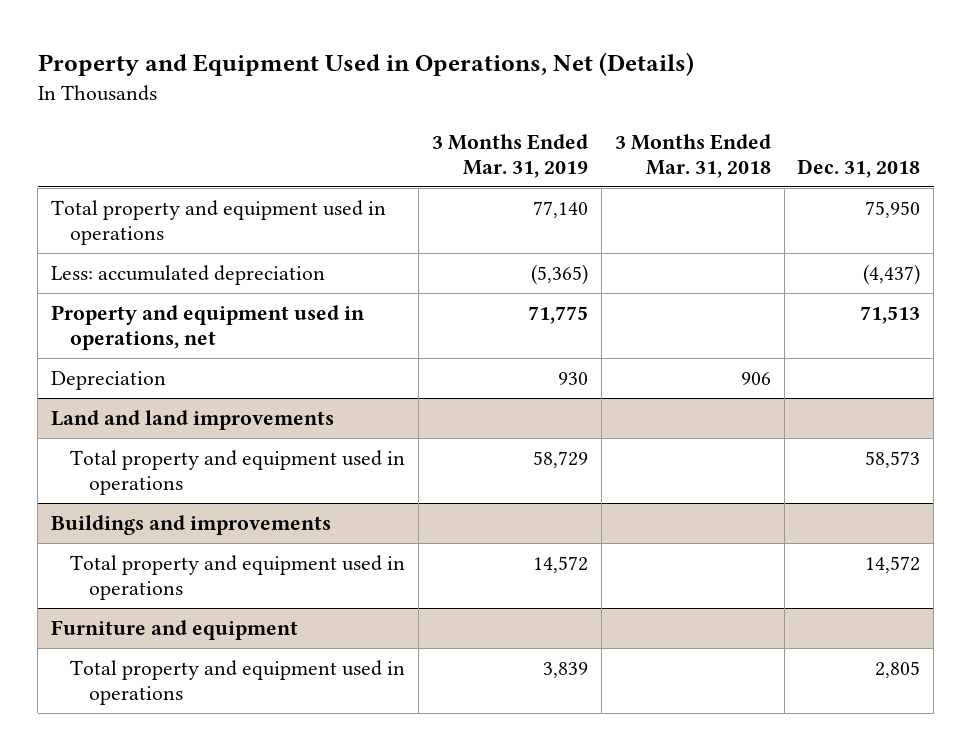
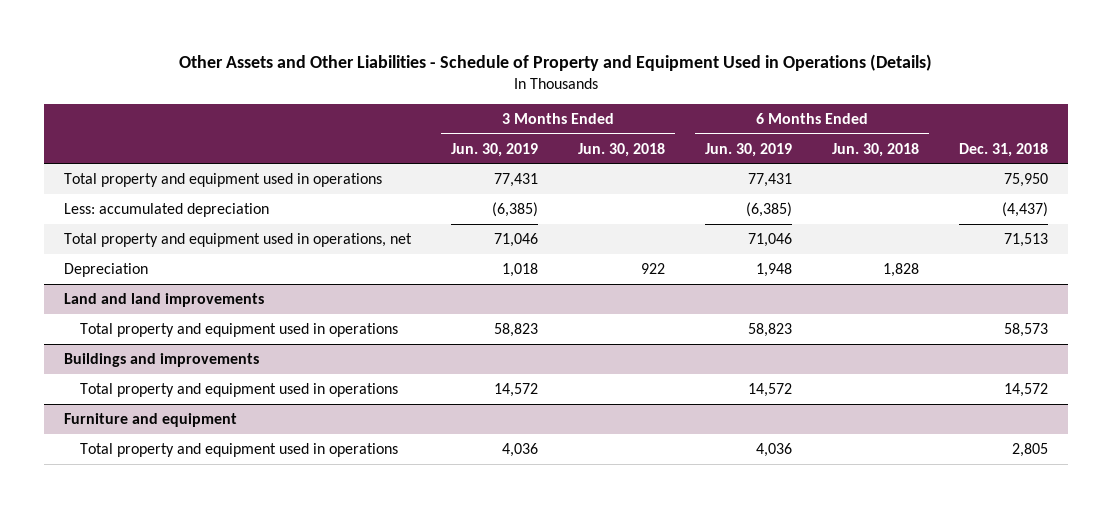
- Property and Equipment Used in Operations, Net (Details)
+ Other Assets and Other Liabilities - Schedule of Property and Equipment Used in Operations (Details)
- | 3 Months Ended Mar. 31, 2019 | 3 Months Ended Mar. 31, 2018 | Dec. 31, 2018
+ | 3 Months Ended Jun. 30, 2019 | 3 Months Ended Jun. 30, 2018 | 6 Months Ended Jun. 30, 2019 | 6 Months Ended Jun. 30, 2018 | Dec. 31, 2018
- Property and equipment used in operations, net | 71,775 | | 71,513
+ Total property and equipment used in operations, net | 71,046 | | 71,046 | | 71,513

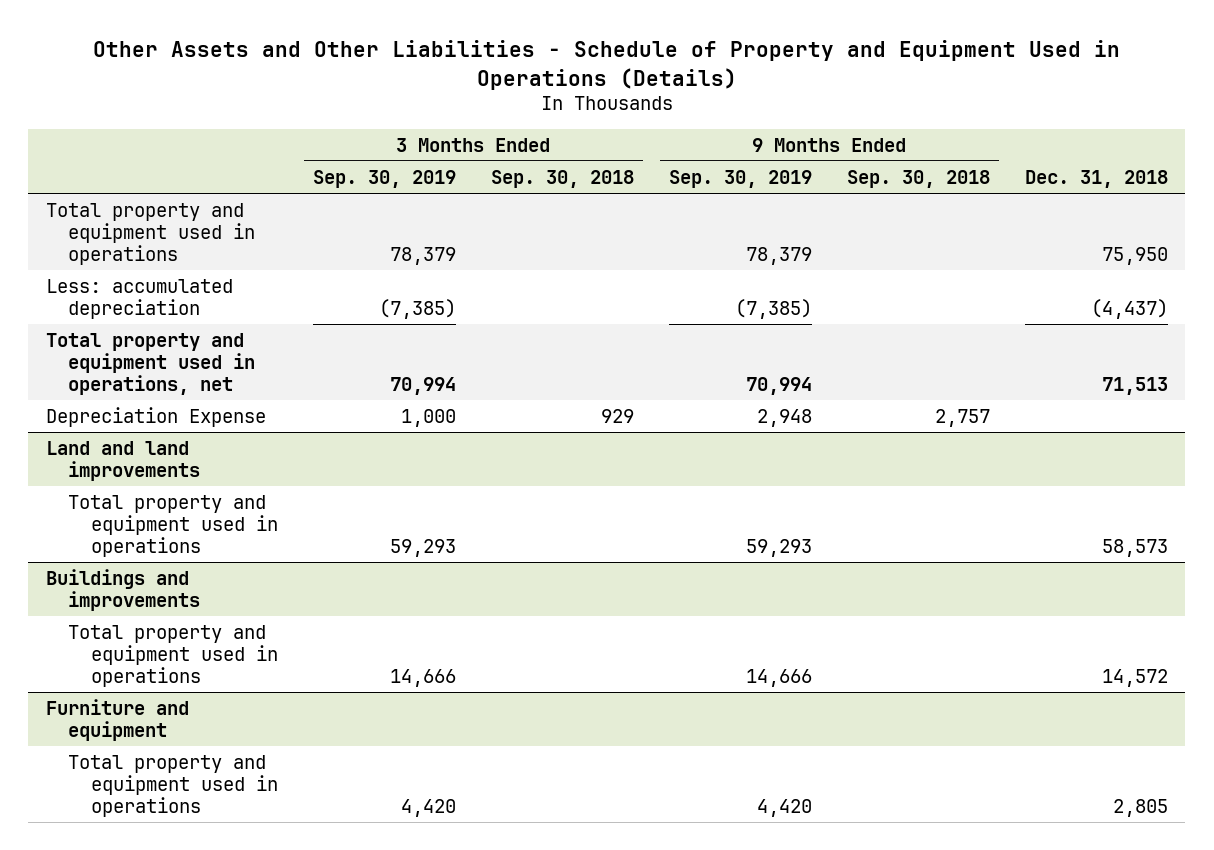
- | 3 Months Ended Jun. 30, 2019 | 3 Months Ended Jun. 30, 2018 | 6 Months Ended Jun. 30, 2019 | 6 Months Ended Jun. 30, 2018 | Dec. 31, 2018
+ | 3 Months Ended Sep. 30, 2019 | 3 Months Ended Sep. 30, 2018 | 9 Months Ended Sep. 30, 2019 | 9 Months Ended Sep. 30, 2018 | Dec. 31, 2018
- Depreciation | 1,018 | 922 | 1,948 | 1,828 |
+ Depreciation Expense | 1,000 | 929 | 2,948 | 2,757 |

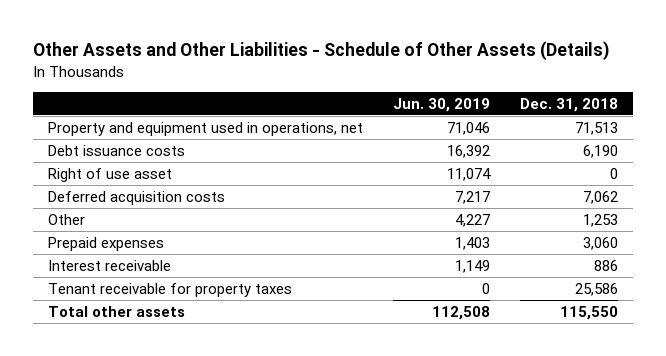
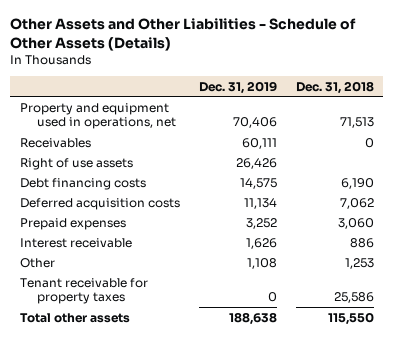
- | Jun. 30, 2019 | Dec. 31, 2018
+ | Dec. 31, 2019 | Dec. 31, 2018
- Debt issuance costs | 16,392 | 6,190
- Right of use asset | 11,074 | 0
+ Receivables | 60,111 | 0
+ Right of use assets | 26,426 |
+ Debt financing costs | 14,575 | 6,190
moved down: Other | 1,108 | 1,253

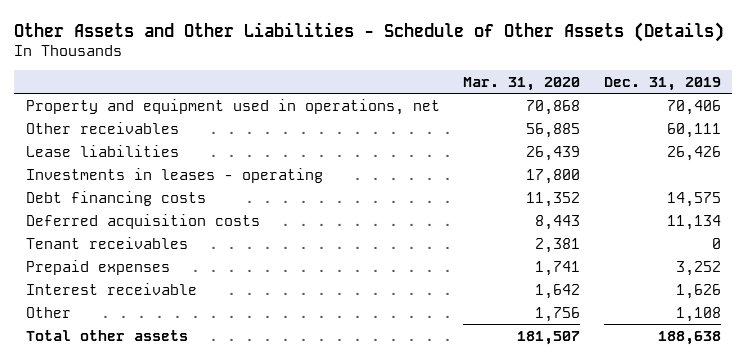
- | Dec. 31, 2019 | Dec. 31, 2018
+ | Mar. 31, 2020 | Dec. 31, 2019
- Receivables | 60,111 | 0
- Right of use assets | 26,426 |
+ Other receivables | 56,885 | 60,111
+ Lease liabilities | 26,439 | 26,426
+ Investments in leases - operating | 17,800 |
+ Tenant receivables | 2,381 | 0
- Tenant receivable for property taxes | 0 | 25,586

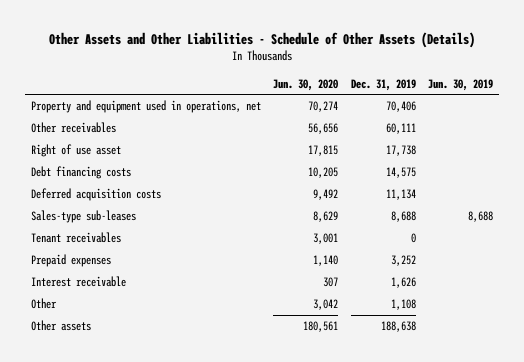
- | Mar. 31, 2020 | Dec. 31, 2019
+ | Jun. 30, 2020 | Dec. 31, 2019 | Jun. 30, 2019
- Lease liabilities | 26,439 | 26,426
- Investments in leases - operating | 17,800 |
+ Right of use asset | 17,815 | 17,738 |
+ Sales-type sub-leases | 8,629 | 8,688 | 8,688
- Total other assets | 181,507 | 188,638
+ Other assets | 180,561 | 188,638 |

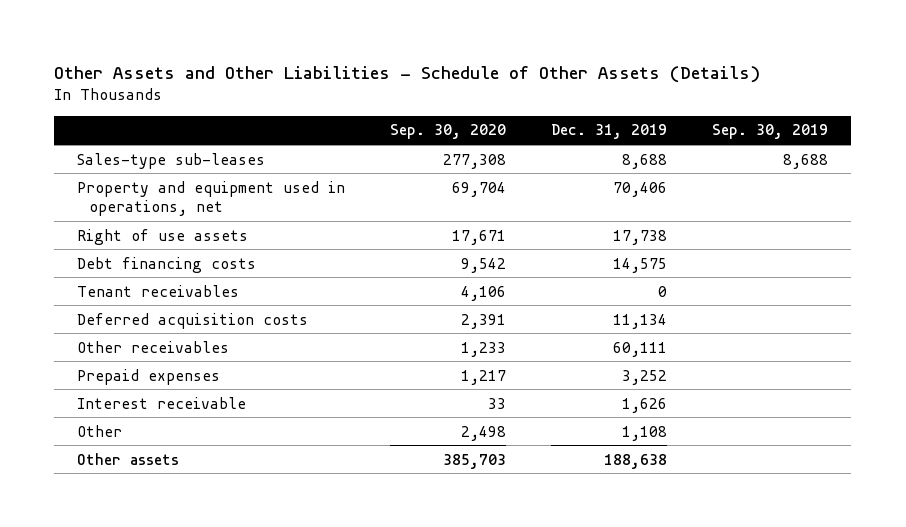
- | Jun. 30, 2020 | Dec. 31, 2019 | Jun. 30, 2019
+ | Sep. 30, 2020 | Dec. 31, 2019 | Sep. 30, 2019
moved up: Sales-type sub-leases | 277,308 | 8,688 | 8,688
- Right of use asset | 17,815 | 17,738 |
+ Right of use assets | 17,671 | 17,738 |
moved down: Deferred acquisition costs | 2,391 | 11,134 |
moved down: Other receivables | 1,233 | 60,111 |

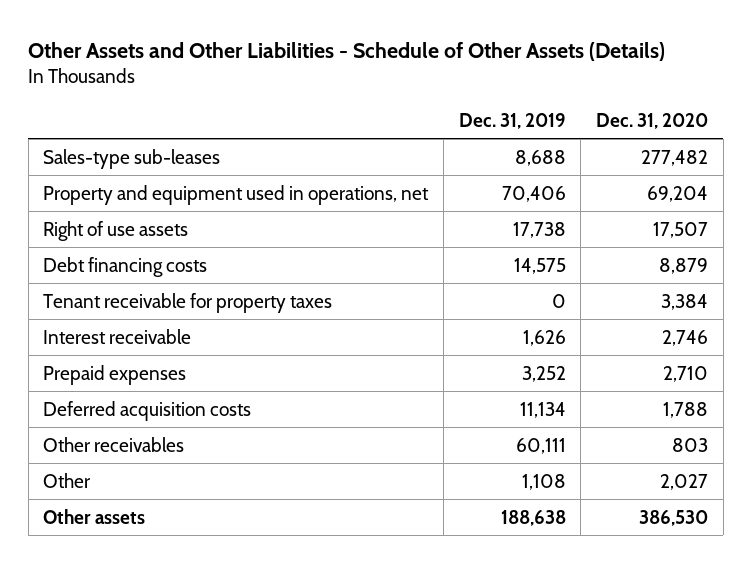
- | Sep. 30, 2020 | Dec. 31, 2019 | Sep. 30, 2019
+ | Dec. 31, 2019 | Dec. 31, 2020
- Tenant receivables | 4,106 | 0 |
+ Tenant receivable for property taxes | 0 | 3,384
moved up: Interest receivable | 1,626 | 2,746
moved up: Prepaid expenses | 3,252 | 2,710

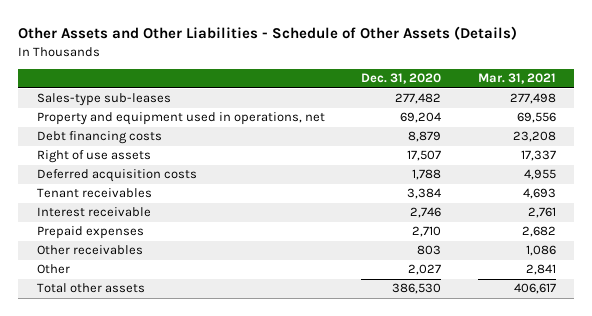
- | Dec. 31, 2019 | Dec. 31, 2020
+ | Dec. 31, 2020 | Mar. 31, 2021
- Tenant receivable for property taxes | 0 | 3,384
moved down: Right of use assets | 17,507 | 17,337
moved up: Deferred acquisition costs | 1,788 | 4,955
+ Tenant receivables | 3,384 | 4,693
- Other assets | 188,638 | 386,530
+ Total other assets | 386,530 | 406,617

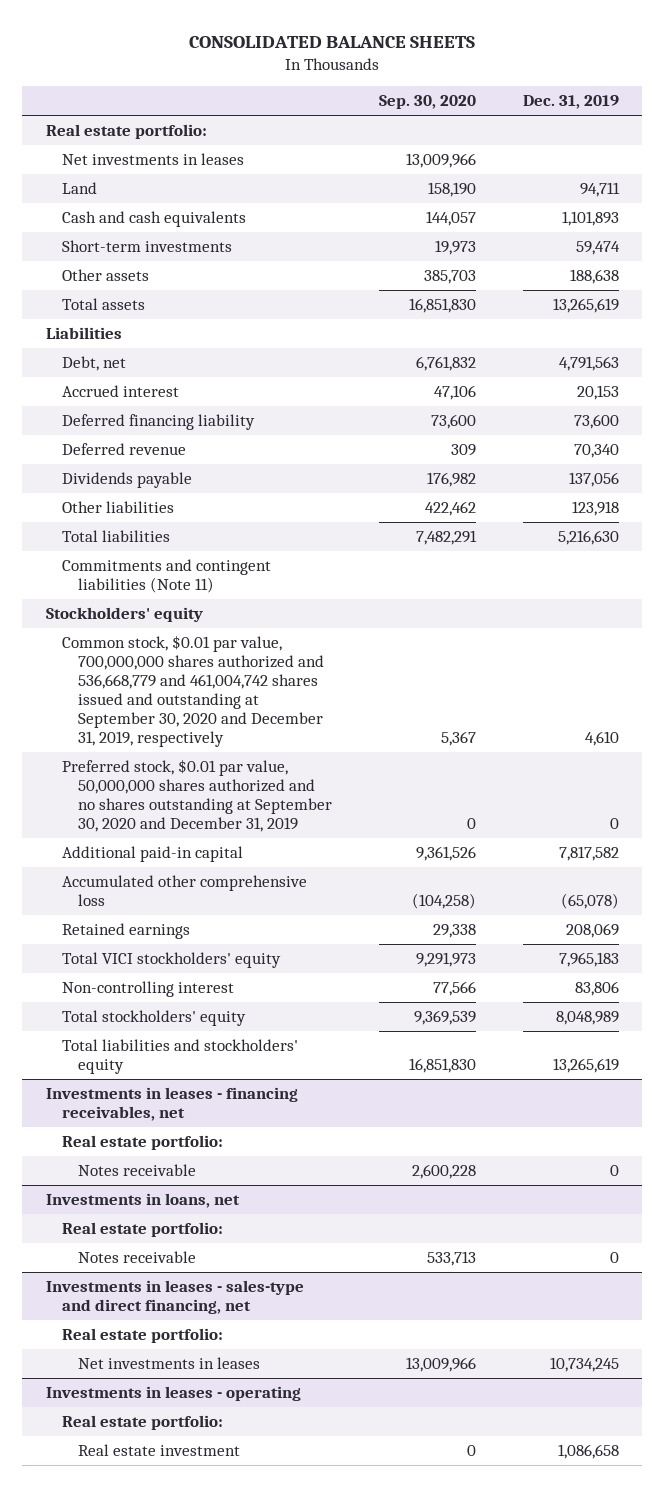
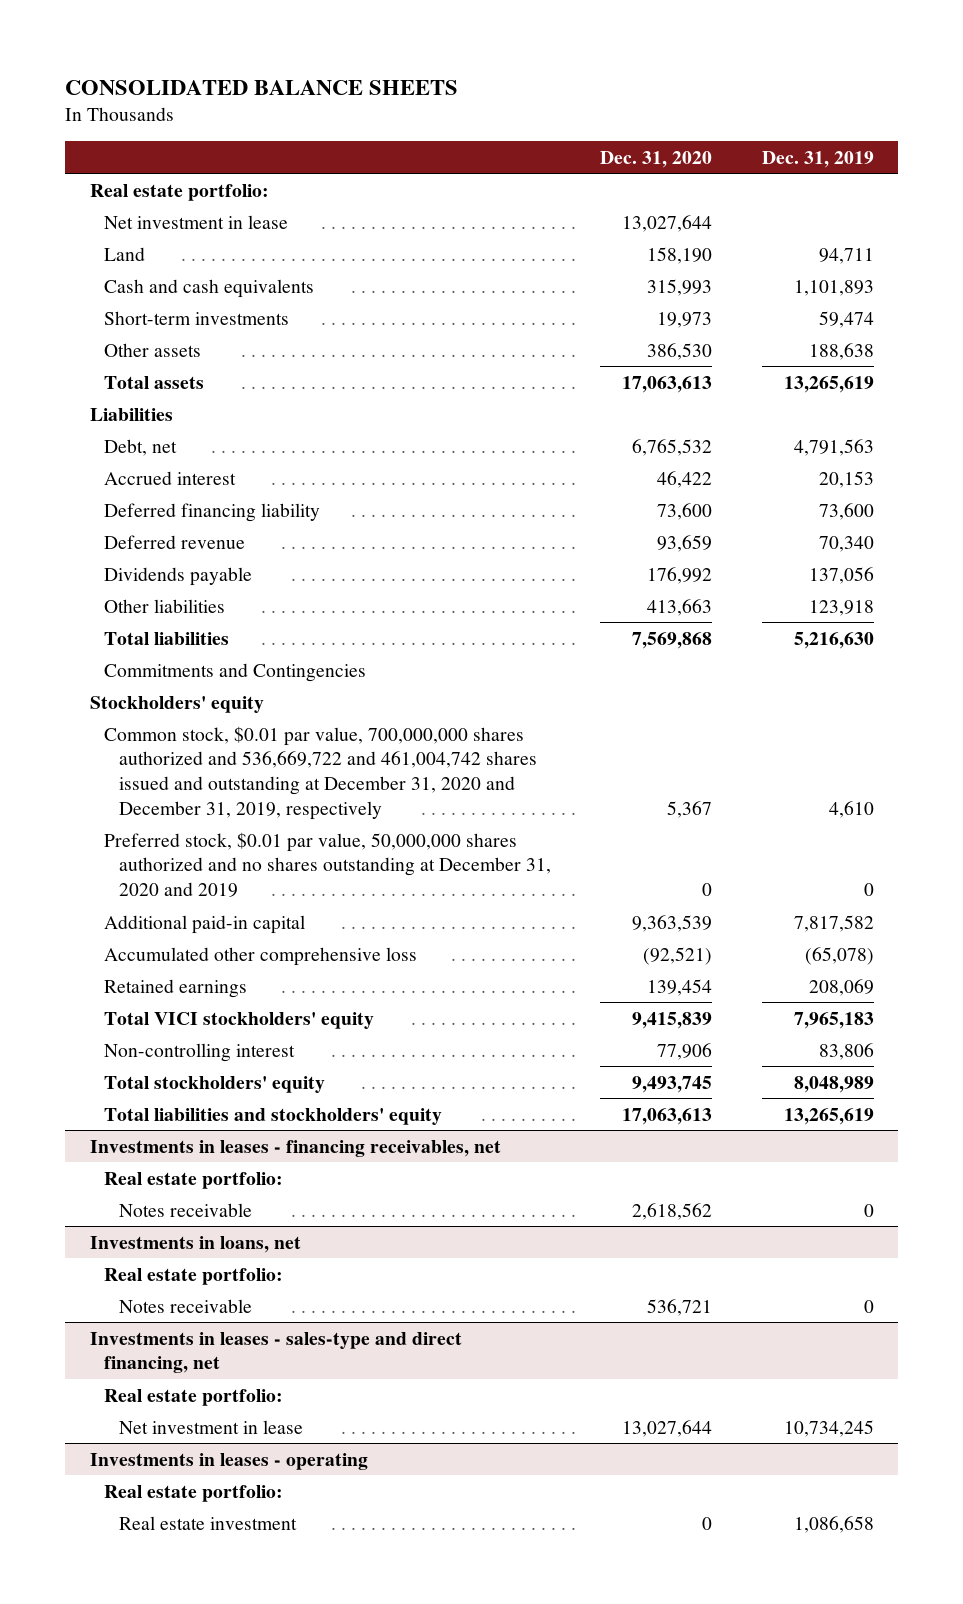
- | Sep. 30, 2020 | Dec. 31, 2019
+ | Dec. 31, 2020 | Dec. 31, 2019
- Net investments in leases | 13,009,966 |
+ Net investment in lease | 13,027,644 |
- Commitments and contingent liabilities (Note 11)
+ Commitments and Contingencies
- Common stock, $0.01 par value, 700,000,000 shares authorized and 536,668,779 and 461,004,742 shares issued and outstanding at September 30, 2020 and December 31, 2019, respectively | 5,367 | 4,610
- Preferred stock, $0.01 par value, 50,000,000 shares authorized and no shares outstanding at September 30, 2020 and December 31, 2019 | 0 | 0
+ Common stock, $0.01 par value, 700,000,000 shares authorized and 536,669,722 and 461,004,742 shares issued and outstanding at December 31, 2020 and December 31, 2019, respectively | 5,367 | 4,610
+ Preferred stock, $0.01 par value, 50,000,000 shares authorized and no shares outstanding at December 31, 2020 and 2019 | 0 | 0
@ Investments in leases - sales-type and direct financing, net
- Net investments in leases | 13,009,966 | 10,734,245
+ Net investment in lease | 13,027,644 | 10,734,245

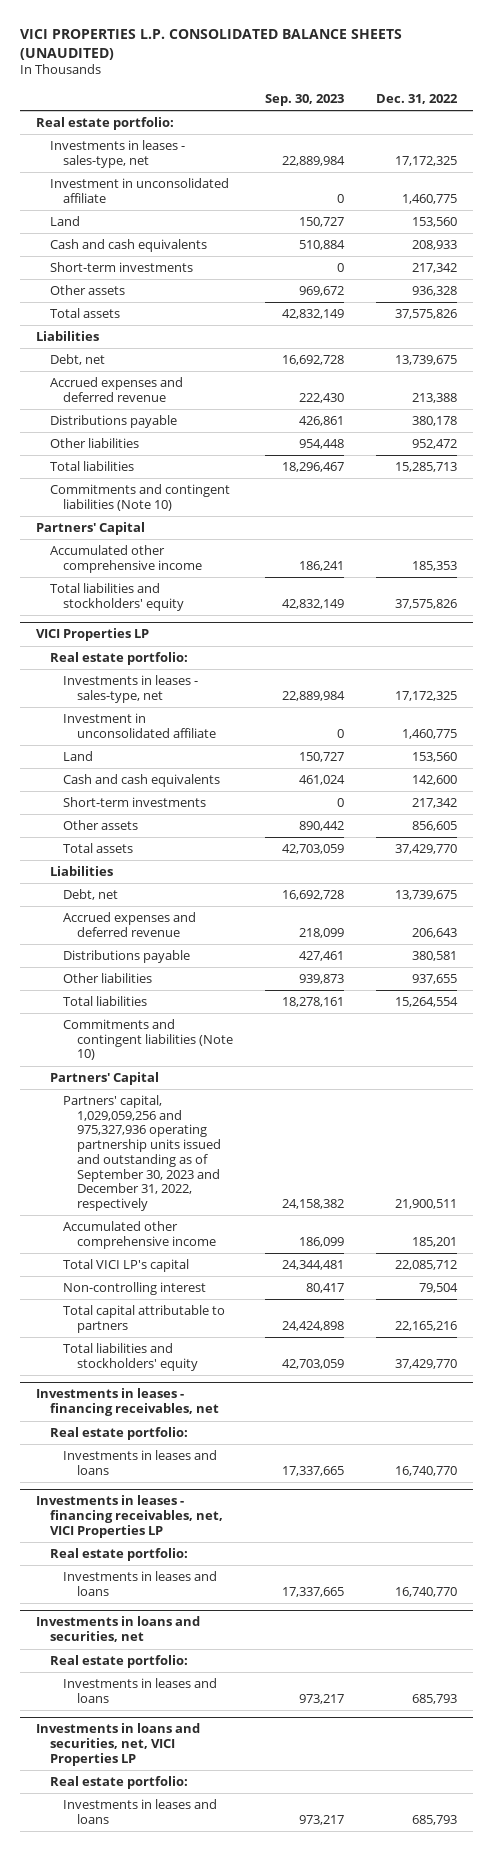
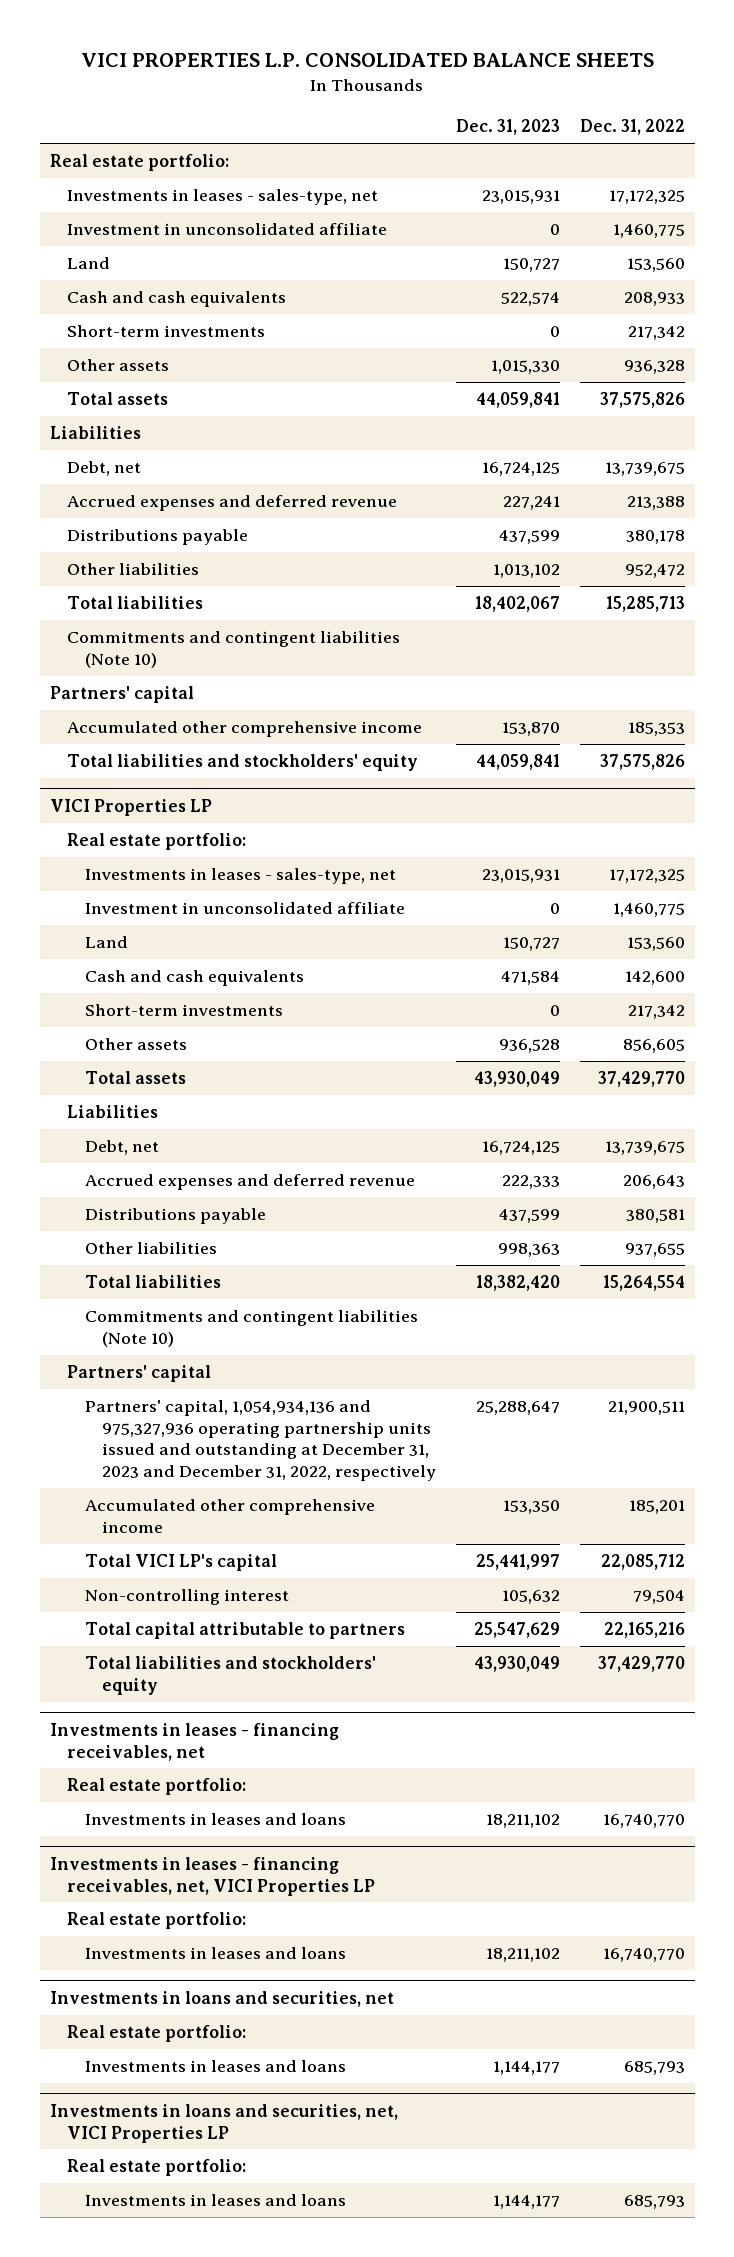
- VICI PROPERTIES L.P. CONSOLIDATED BALANCE SHEETS (UNAUDITED)
+ VICI PROPERTIES L.P. CONSOLIDATED BALANCE SHEETS
- | Sep. 30, 2023 | Dec. 31, 2022
+ | Dec. 31, 2023 | Dec. 31, 2022
- Partners' Capital
+ Partners' capital
@ VICI Properties LP
- Partners' Capital
- Partners' capital, 1,029,059,256 and 975,327,936 operating partnership units issued and outstanding as of September 30, 2023 and December 31, 2022, respectively | 24,158,382 | 21,900,511
+ Partners' capital
+ Partners' capital, 1,054,934,136 and 975,327,936 operating partnership units issued and outstanding at December 31, 2023 and December 31, 2022, respectively | 25,288,647 | 21,900,511

